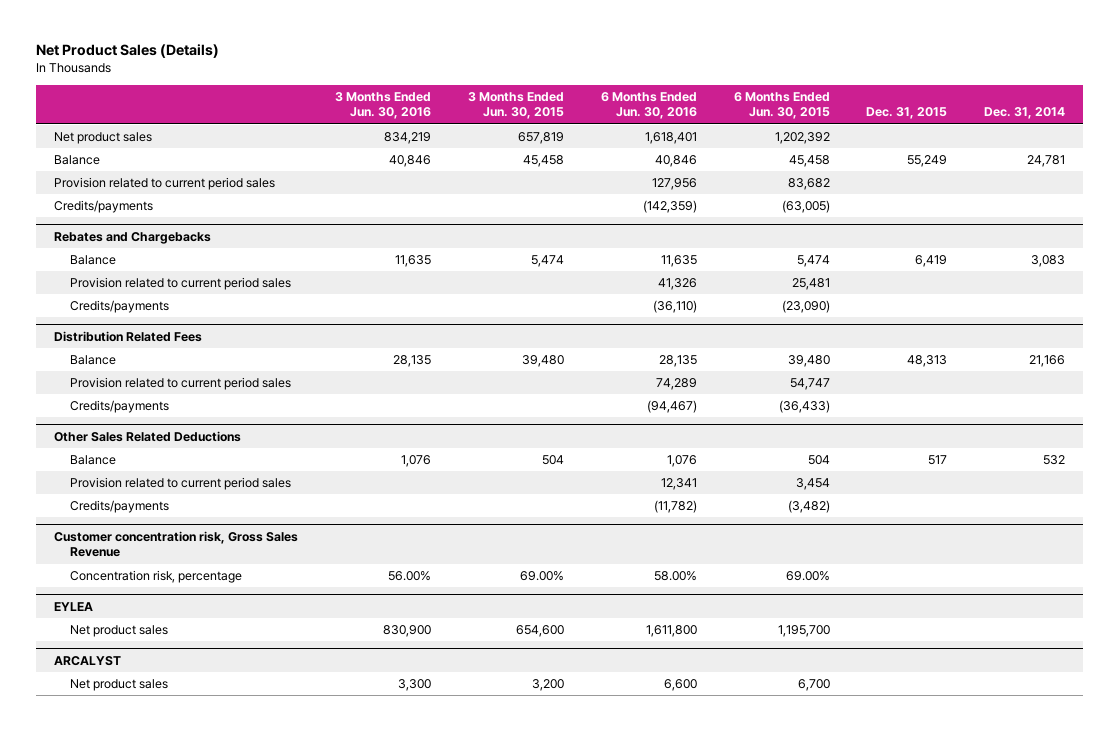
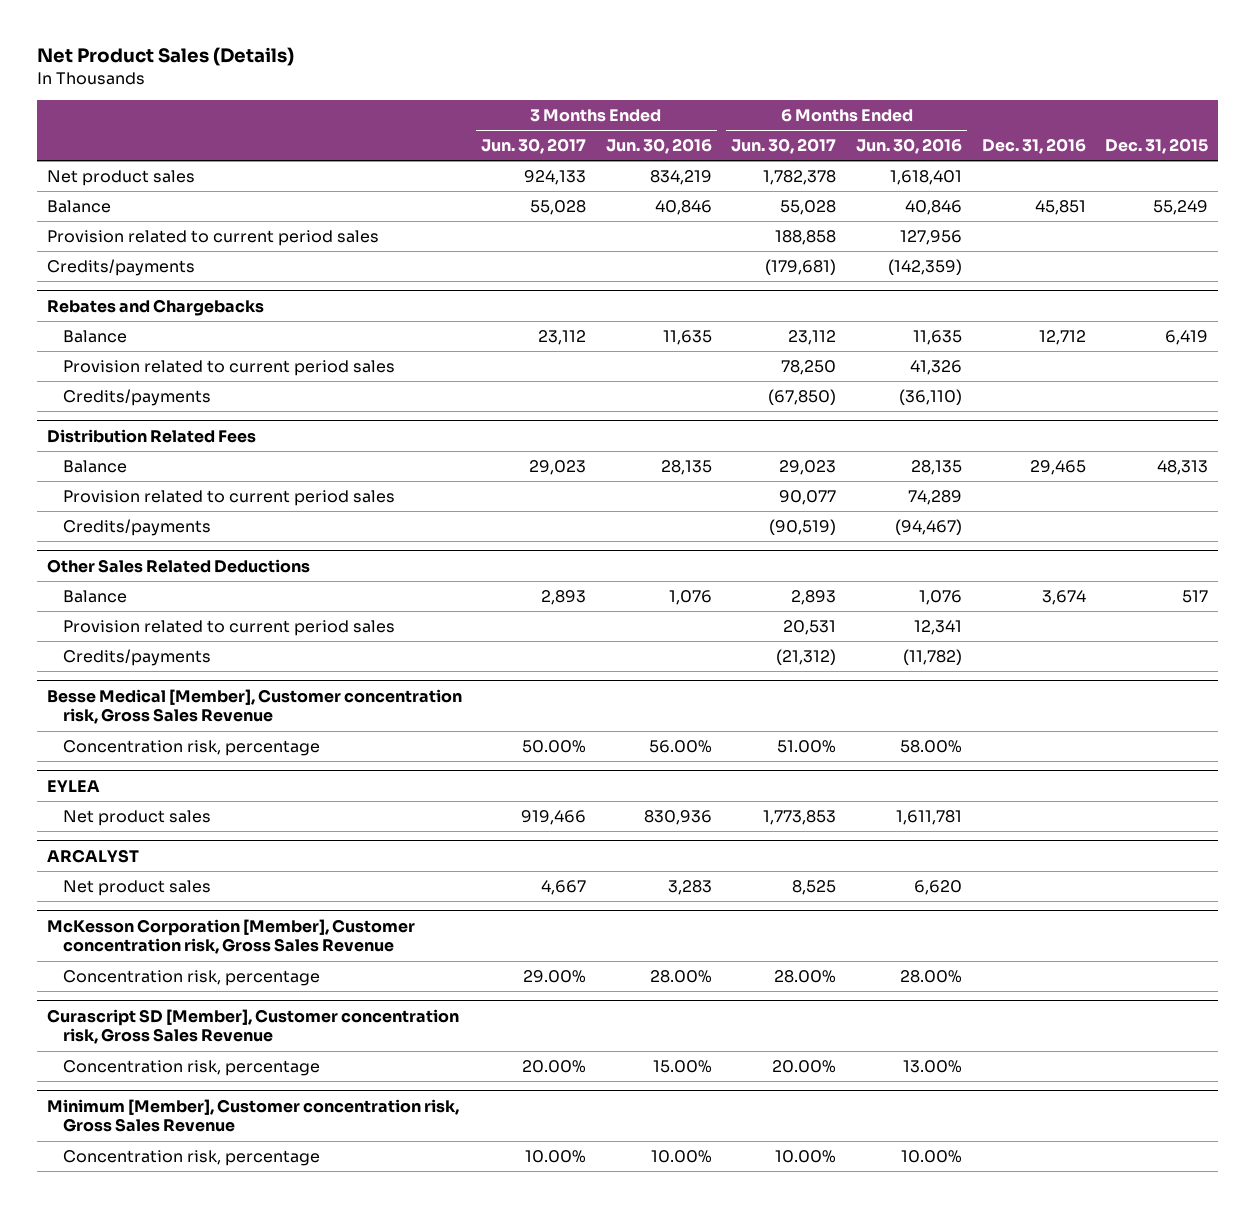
- | 3 Months Ended Jun. 30, 2016 | 3 Months Ended Jun. 30, 2015 | 6 Months Ended Jun. 30, 2016 | 6 Months Ended Jun. 30, 2015 | Dec. 31, 2015 | Dec. 31, 2014
+ | 3 Months Ended Jun. 30, 2017 | 3 Months Ended Jun. 30, 2016 | 6 Months Ended Jun. 30, 2017 | 6 Months Ended Jun. 30, 2016 | Dec. 31, 2016 | Dec. 31, 2015
- Customer concentration risk, Gross Sales Revenue
+ Besse Medical [Member], Customer concentration risk, Gross Sales Revenue
@ EYLEA
- Net product sales | 830,900 | 654,600 | 1,611,800 | 1,195,700 | |
+ Net product sales | 919,466 | 830,936 | 1,773,853 | 1,611,781 | |
@ ARCALYST
- Net product sales | 3,300 | 3,200 | 6,600 | 6,700 | |
+ Net product sales | 4,667 | 3,283 | 8,525 | 6,620 | |
+ McKesson Corporation [Member], Customer concentration risk, Gross Sales Revenue
+ Concentration risk, percentage | 29.00% | 28.00% | 28.00% | 28.00% | |
+ Curascript SD [Member], Customer concentration risk, Gross Sales Revenue
+ Concentration risk, percentage | 20.00% | 15.00% | 20.00% | 13.00% | |
+ Minimum [Member], Customer concentration risk, Gross Sales Revenue
+ Concentration risk, percentage | 10.00% | 10.00% | 10.00% | 10.00% | |

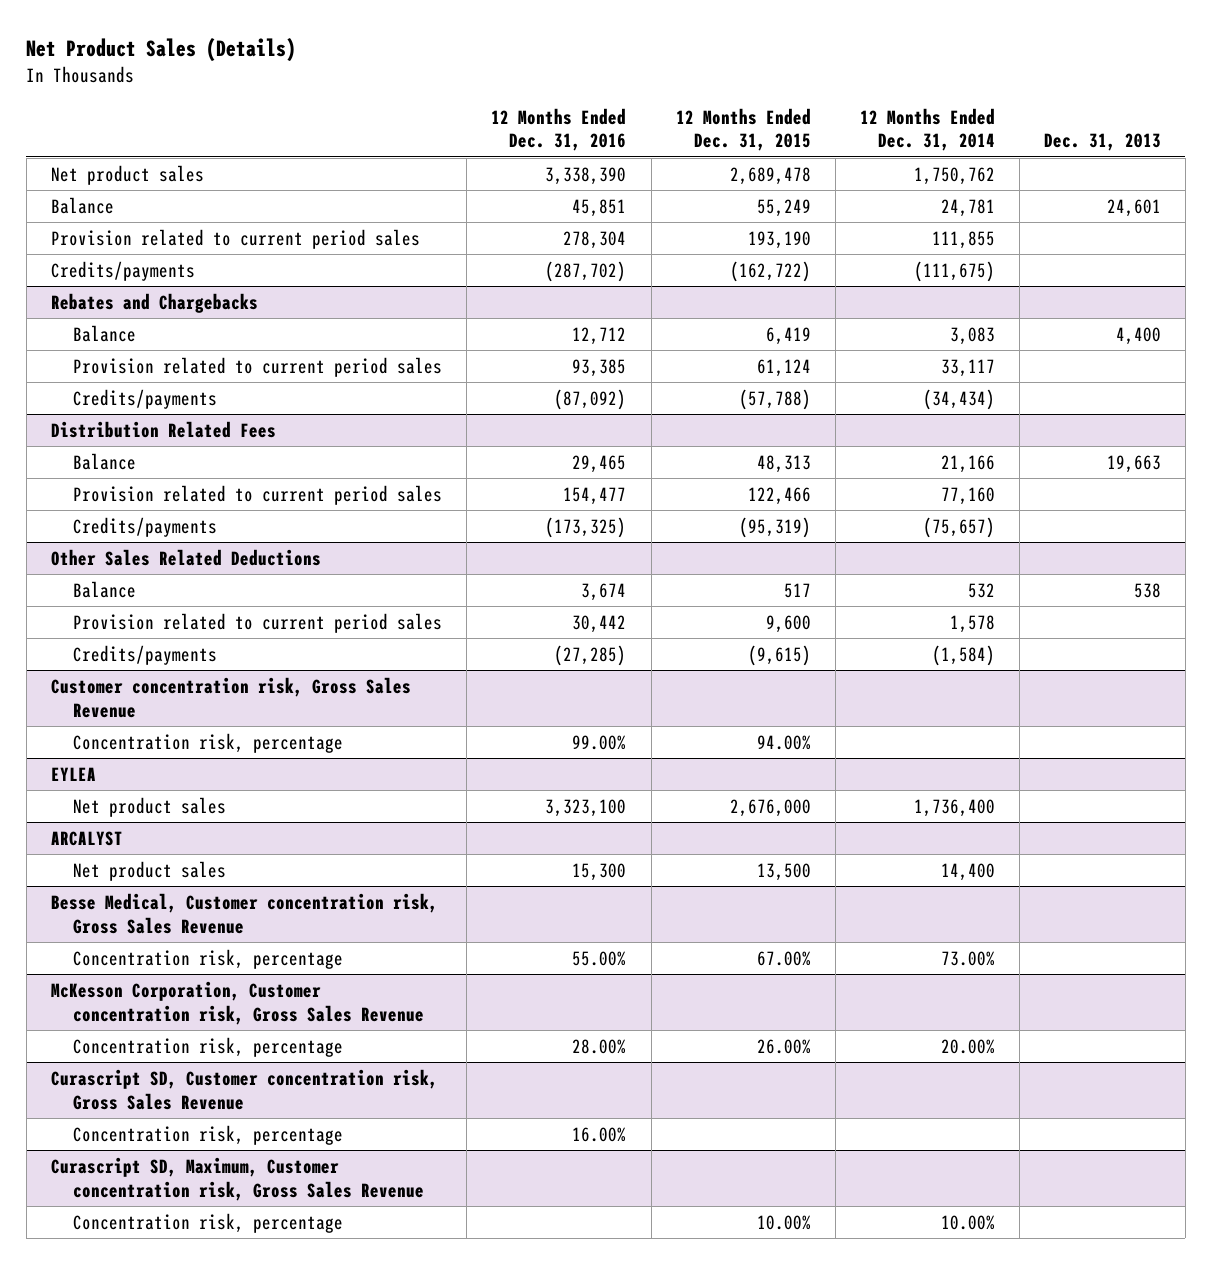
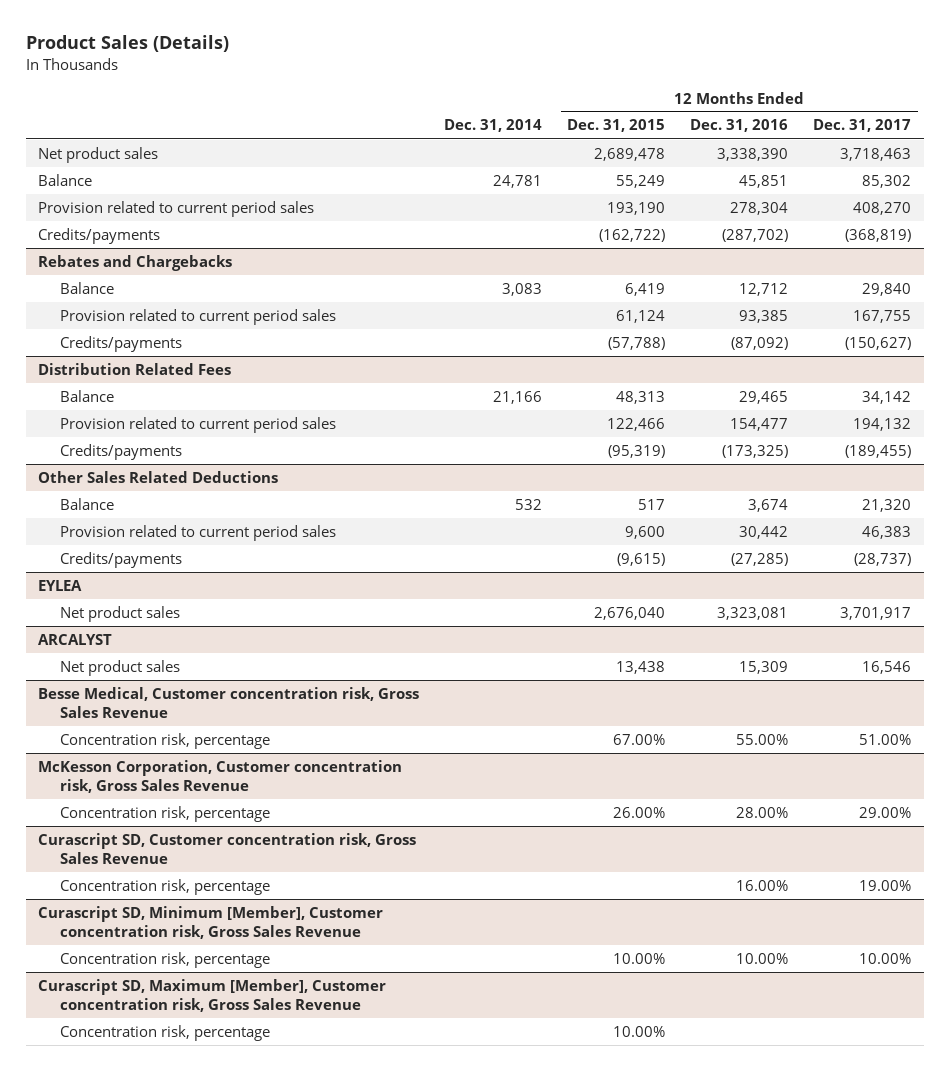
- Net Product Sales (Details)
+ Product Sales (Details)
- | 12 Months Ended Dec. 31, 2016 | 12 Months Ended Dec. 31, 2015 | 12 Months Ended Dec. 31, 2014 | Dec. 31, 2013
+ | Dec. 31, 2014 | 12 Months Ended Dec. 31, 2015 | 12 Months Ended Dec. 31, 2016 | 12 Months Ended Dec. 31, 2017
- Customer concentration risk, Gross Sales Revenue
- Concentration risk, percentage | 99.00% | 94.00% | |
@ EYLEA
- Net product sales | 3,323,100 | 2,676,000 | 1,736,400 |
+ Net product sales | | 2,676,040 | 3,323,081 | 3,701,917
@ ARCALYST
- Net product sales | 15,300 | 13,500 | 14,400 |
+ Net product sales | | 13,438 | 15,309 | 16,546
- Curascript SD, Maximum, Customer concentration risk, Gross Sales Revenue
+ Curascript SD, Minimum [Member], Customer concentration risk, Gross Sales Revenue
+ Concentration risk, percentage | | 10.00% | 10.00% | 10.00%
+ Curascript SD, Maximum [Member], Customer concentration risk, Gross Sales Revenue

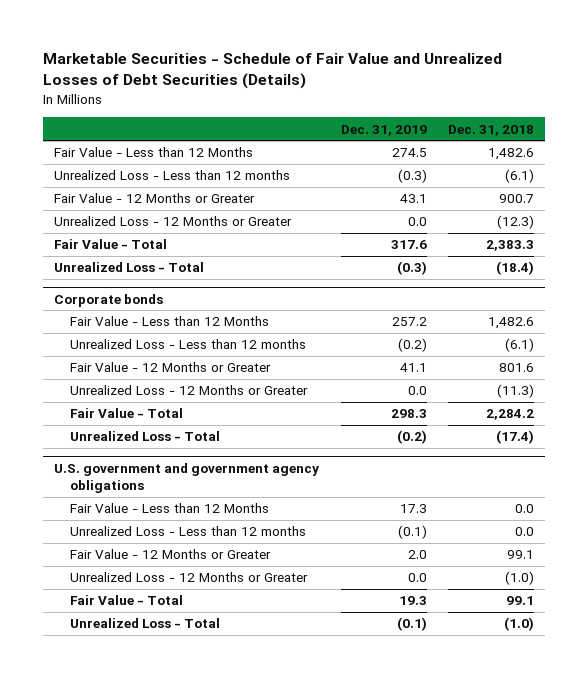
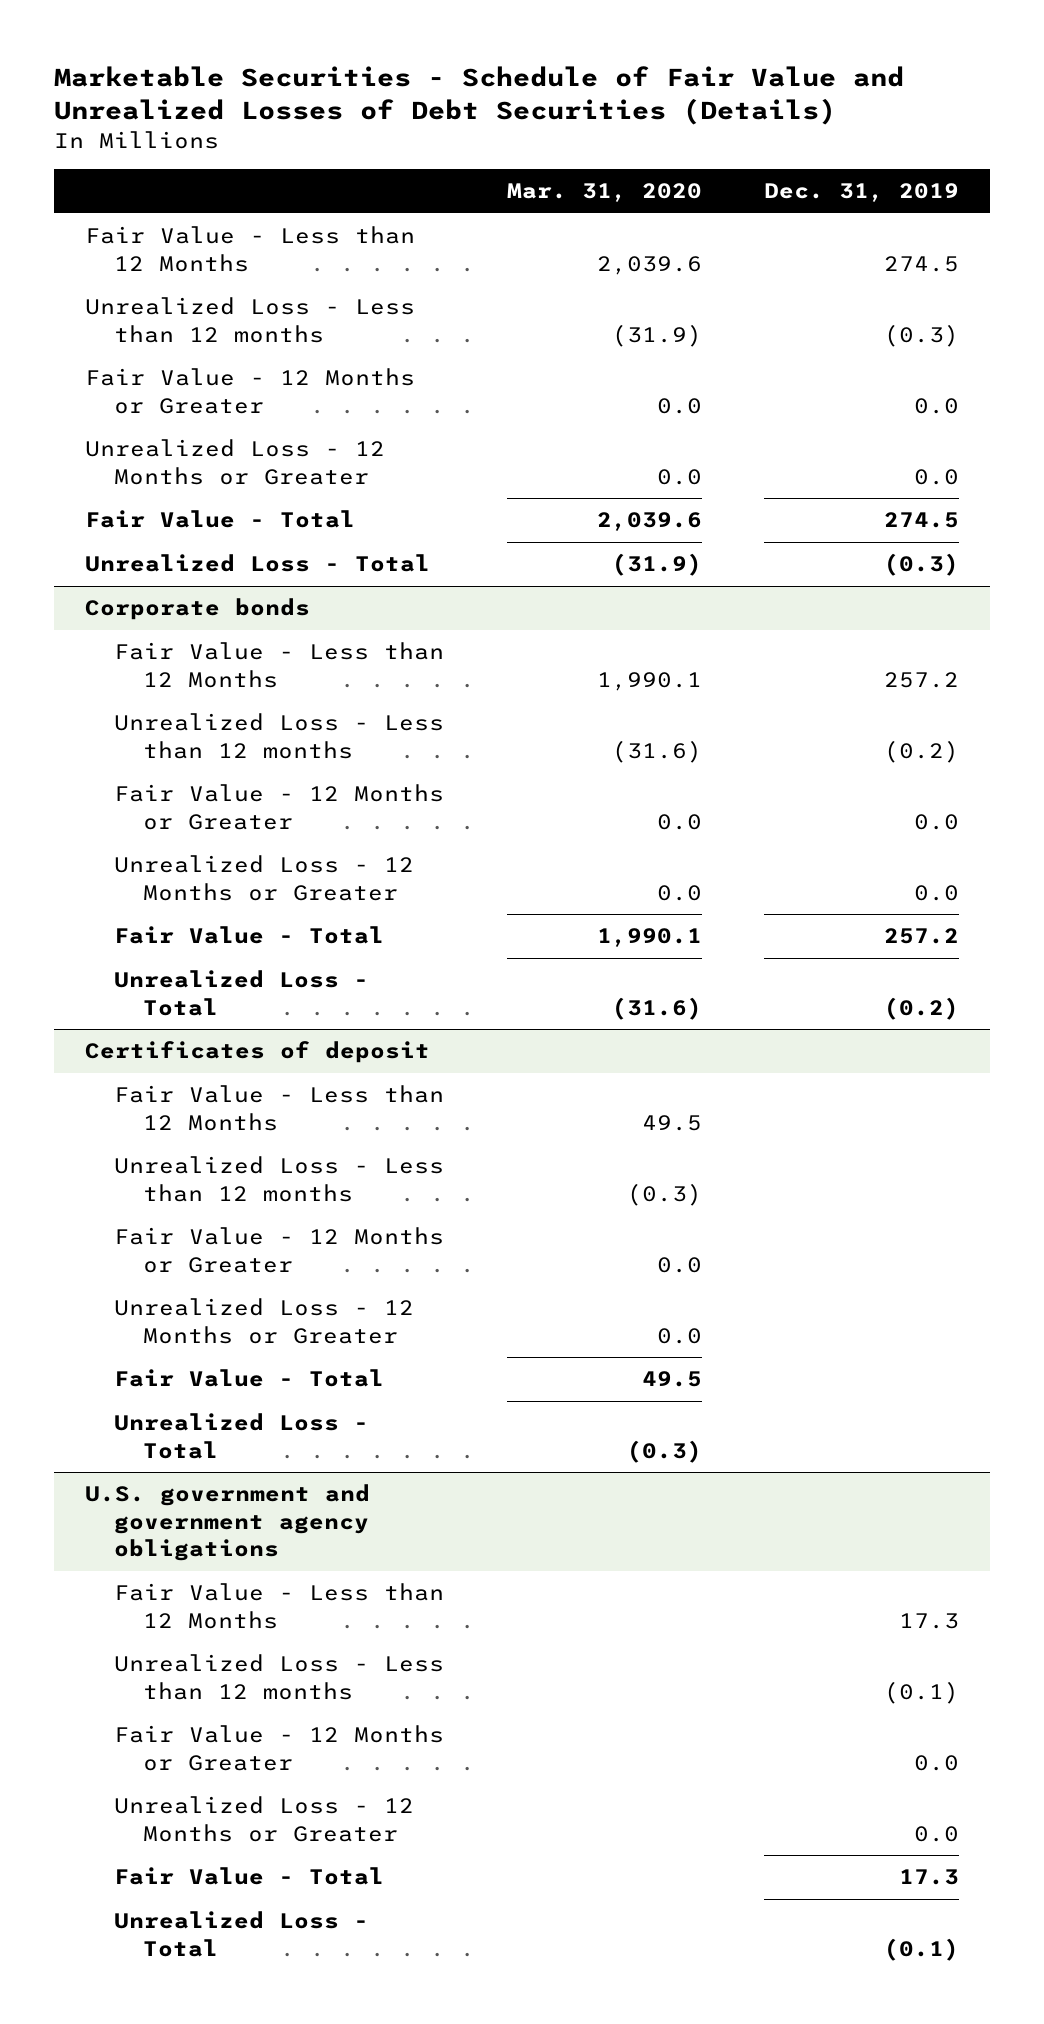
- | Dec. 31, 2019 | Dec. 31, 2018
+ | Mar. 31, 2020 | Dec. 31, 2019
- Fair Value - 12 Months or Greater | 43.1 | 900.7
+ Fair Value - 12 Months or Greater | 0.0 | 0.0
- Fair Value - Total | 317.6 | 2,383.3
+ Fair Value - Total | 2,039.6 | 274.5
@ Corporate bonds
- Fair Value - 12 Months or Greater | 41.1 | 801.6
+ Fair Value - 12 Months or Greater | 0.0 | 0.0
- Fair Value - Total | 298.3 | 2,284.2
+ Fair Value - Total | 1,990.1 | 257.2
+ Certificates of deposit
+ Fair Value - Less than 12 Months | 49.5 |
+ Unrealized Loss - Less than 12 months | (0.3) |
+ Fair Value - 12 Months or Greater | 0.0 |
+ Unrealized Loss - 12 Months or Greater | 0.0 |
+ Fair Value - Total | 49.5 |
+ Unrealized Loss - Total | (0.3) |
@ U.S. government and government agency obligations
- Fair Value - 12 Months or Greater | 2.0 | 99.1
+ Fair Value - 12 Months or Greater | | 0.0
- Fair Value - Total | 19.3 | 99.1
+ Fair Value - Total | | 17.3

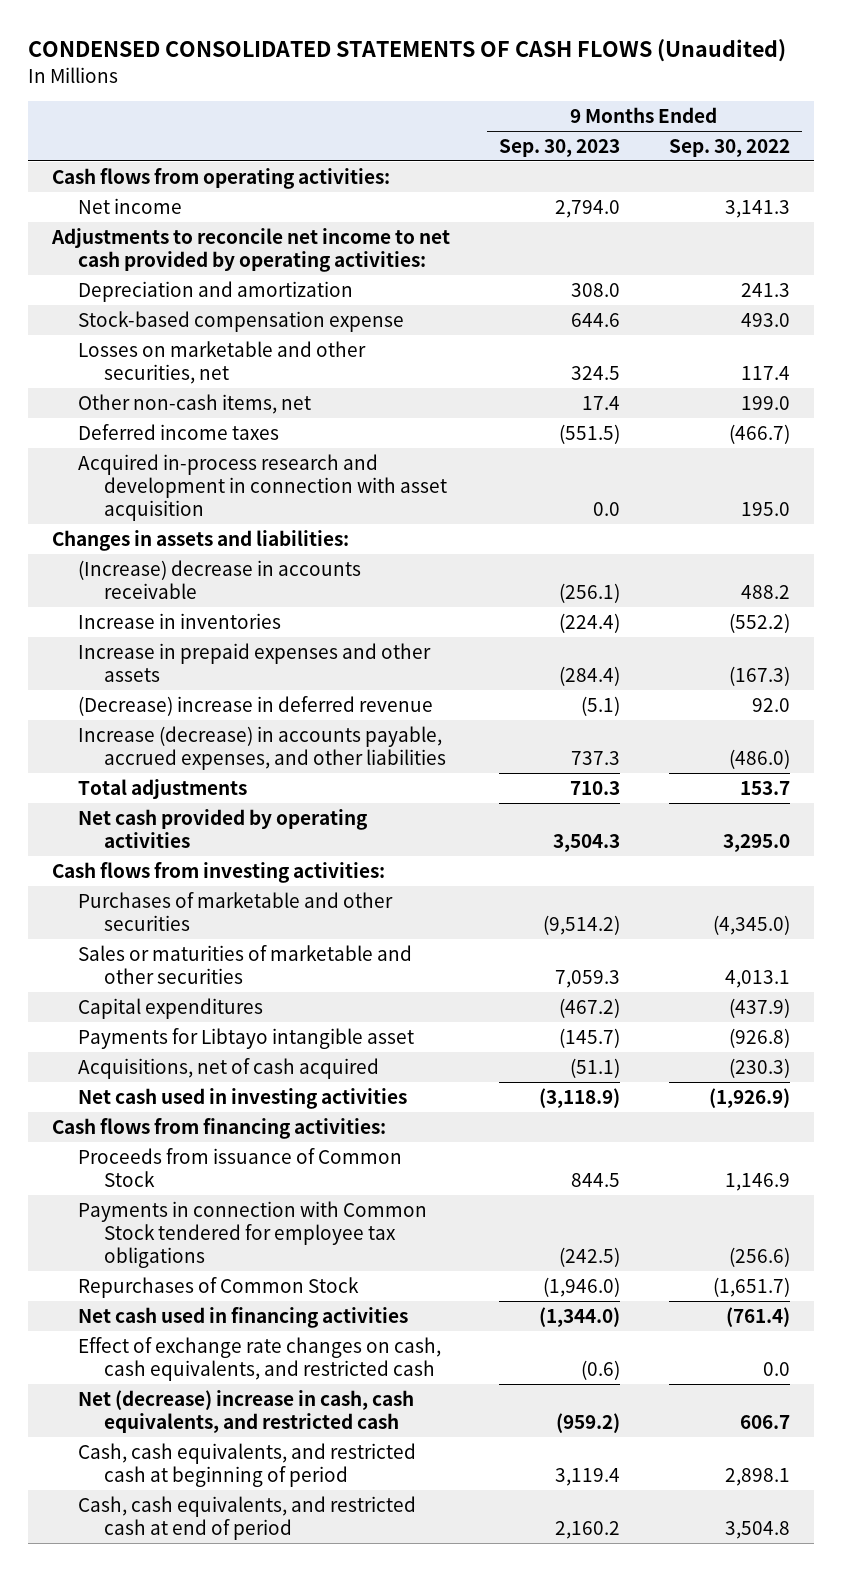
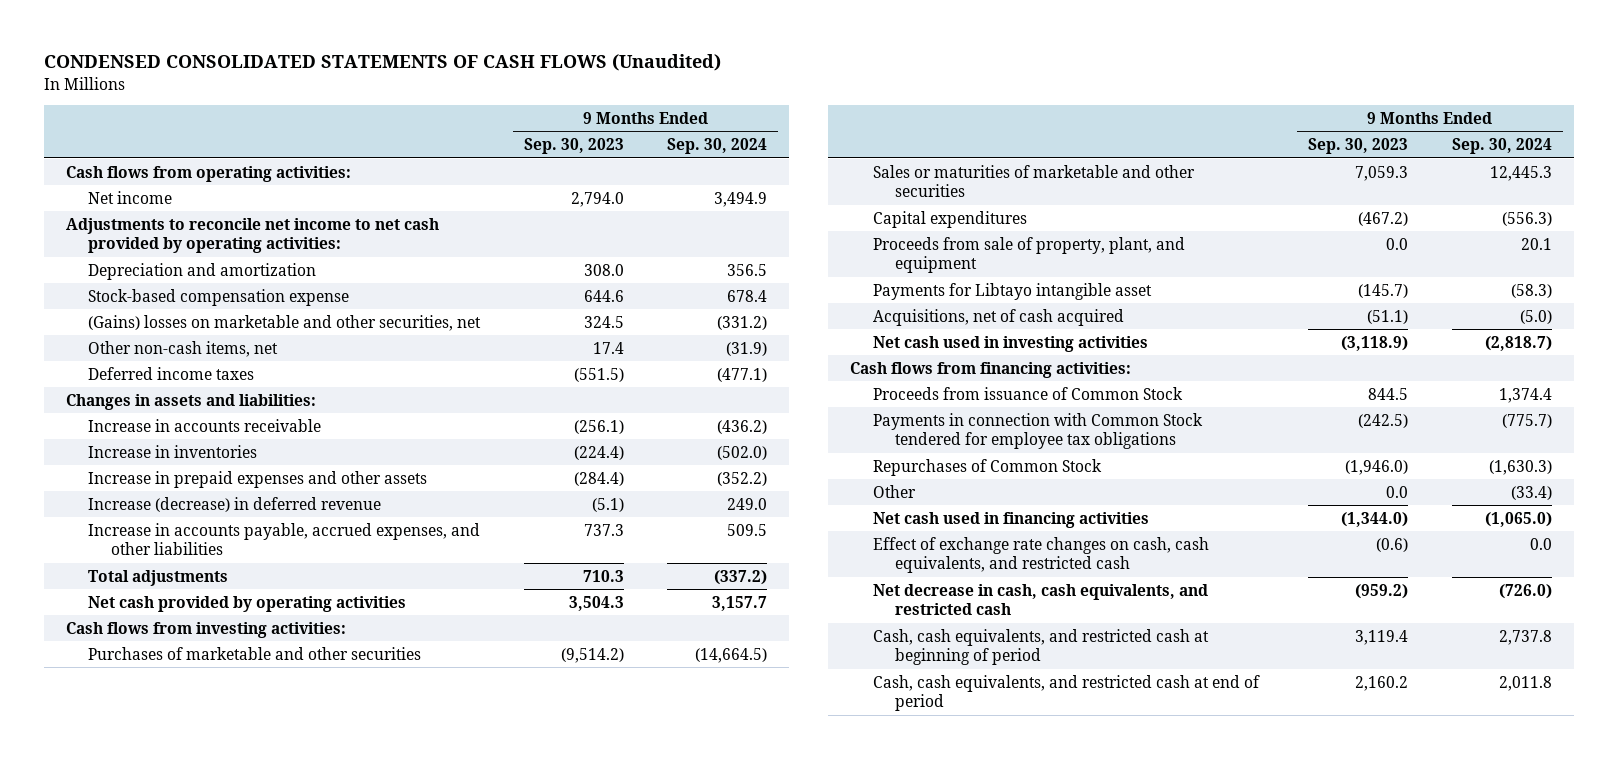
- | 9 Months Ended Sep. 30, 2023 | 9 Months Ended Sep. 30, 2022
+ | 9 Months Ended Sep. 30, 2023 | 9 Months Ended Sep. 30, 2024
- Losses on marketable and other securities, net | 324.5 | 117.4
+ (Gains) losses on marketable and other securities, net | 324.5 | (331.2)
- Acquired in-process research and development in connection with asset acquisition | 0.0 | 195.0
- (Increase) decrease in accounts receivable | (256.1) | 488.2
+ Increase in accounts receivable | (256.1) | (436.2)
- (Decrease) increase in deferred revenue | (5.1) | 92.0
- Increase (decrease) in accounts payable, accrued expenses, and other liabilities | 737.3 | (486.0)
+ Increase (decrease) in deferred revenue | (5.1) | 249.0
+ Increase in accounts payable, accrued expenses, and other liabilities | 737.3 | 509.5
+ Proceeds from sale of property, plant, and equipment | 0.0 | 20.1
+ Other | 0.0 | (33.4)
- Net (decrease) increase in cash, cash equivalents, and restricted cash | (959.2) | 606.7
+ Net decrease in cash, cash equivalents, and restricted cash | (959.2) | (726.0)

